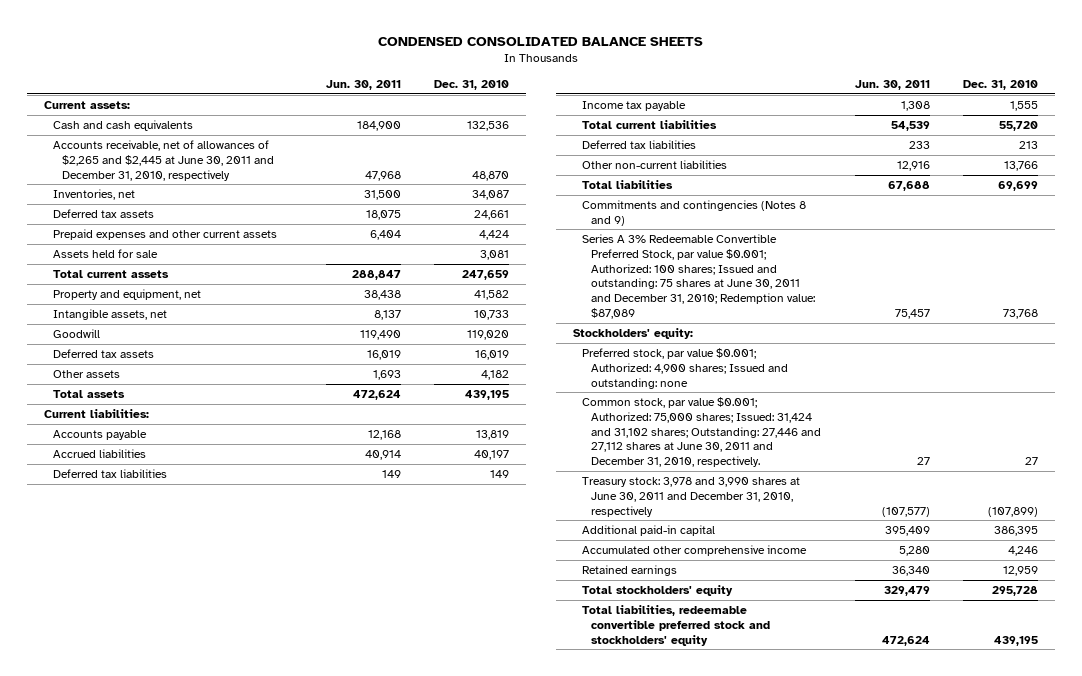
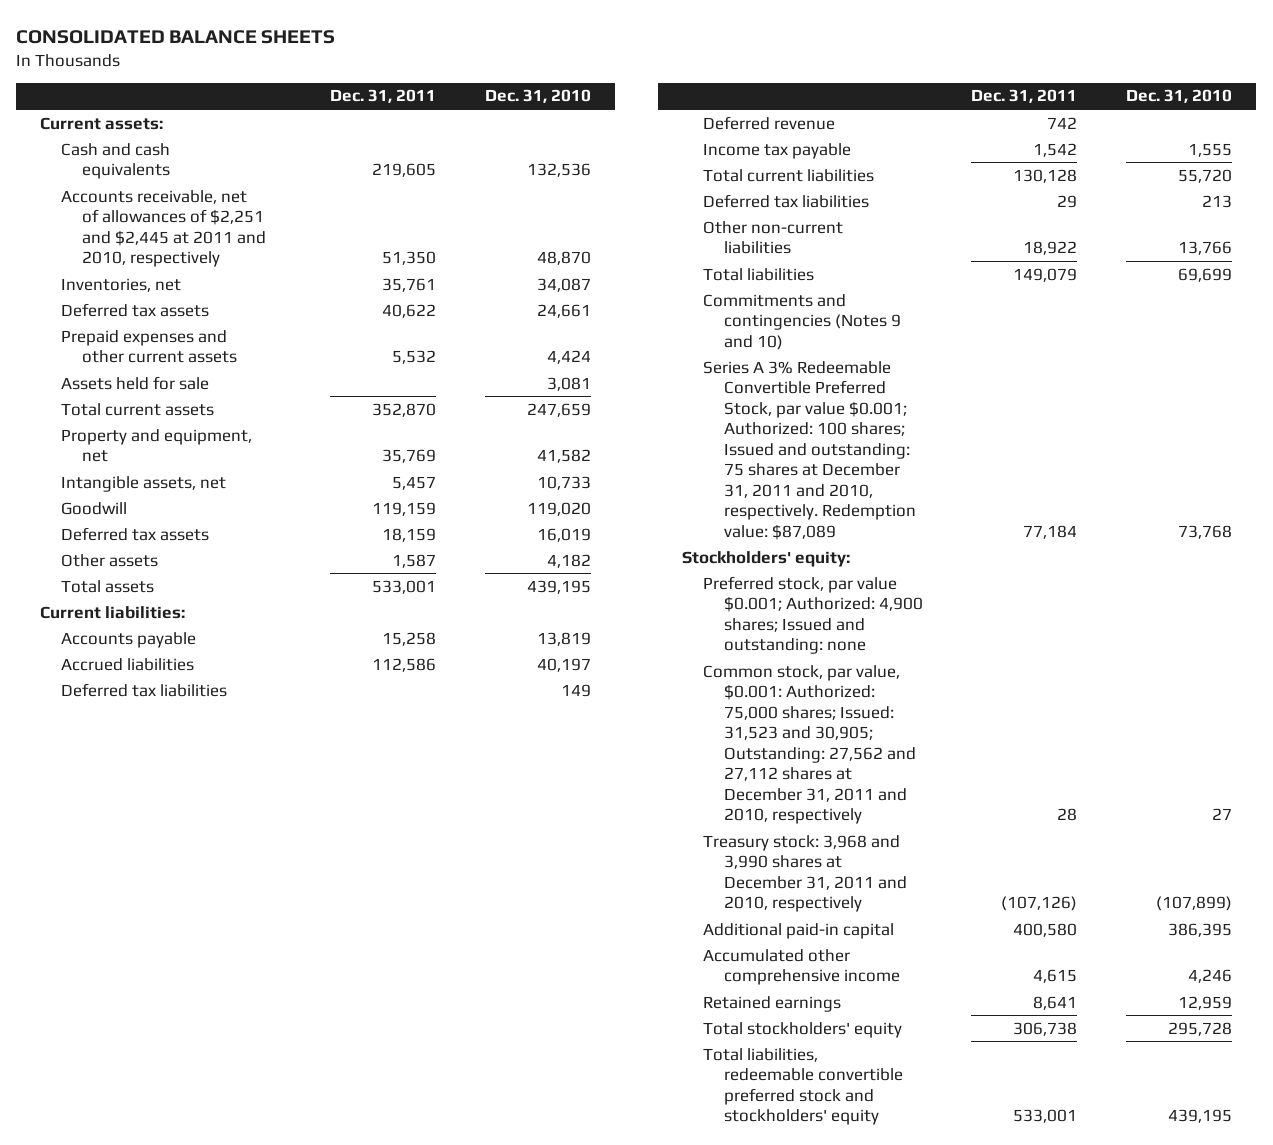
- CONDENSED CONSOLIDATED BALANCE SHEETS
+ CONSOLIDATED BALANCE SHEETS
- | Jun. 30, 2011 | Dec. 31, 2010
+ | Dec. 31, 2011 | Dec. 31, 2010
- Accounts receivable, net of allowances of $2,265 and $2,445 at June 30, 2011 and December 31, 2010, respectively | 47,968 | 48,870
+ Accounts receivable, net of allowances of $2,251 and $2,445 at 2011 and 2010, respectively | 51,350 | 48,870
+ Deferred revenue | 742 |
- Commitments and contingencies (Notes 8 and 9)
- Series A 3% Redeemable Convertible Preferred Stock, par value $0.001; Authorized: 100 shares; Issued and outstanding: 75 shares at June 30, 2011 and December 31, 2010; Redemption value: $87,089 | 75,457 | 73,768
+ Commitments and contingencies (Notes 9 and 10)
+ Series A 3% Redeemable Convertible Preferred Stock, par value $0.001; Authorized: 100 shares; Issued and outstanding: 75 shares at December 31, 2011 and 2010, respectively. Redemption value: $87,089 | 77,184 | 73,768
- Common stock, par value $0.001; Authorized: 75,000 shares; Issued: 31,424 and 31,102 shares; Outstanding: 27,446 and 27,112 shares at June 30, 2011 and December 31, 2010, respectively. | 27 | 27
- Treasury stock: 3,978 and 3,990 shares at June 30, 2011 and December 31, 2010, respectively | (107,577) | (107,899)
+ Common stock, par value, $0.001: Authorized: 75,000 shares; Issued: 31,523 and 30,905; Outstanding: 27,562 and 27,112 shares at December 31, 2011 and 2010, respectively | 28 | 27
+ Treasury stock: 3,968 and 3,990 shares at December 31, 2011 and 2010, respectively | (107,126) | (107,899)

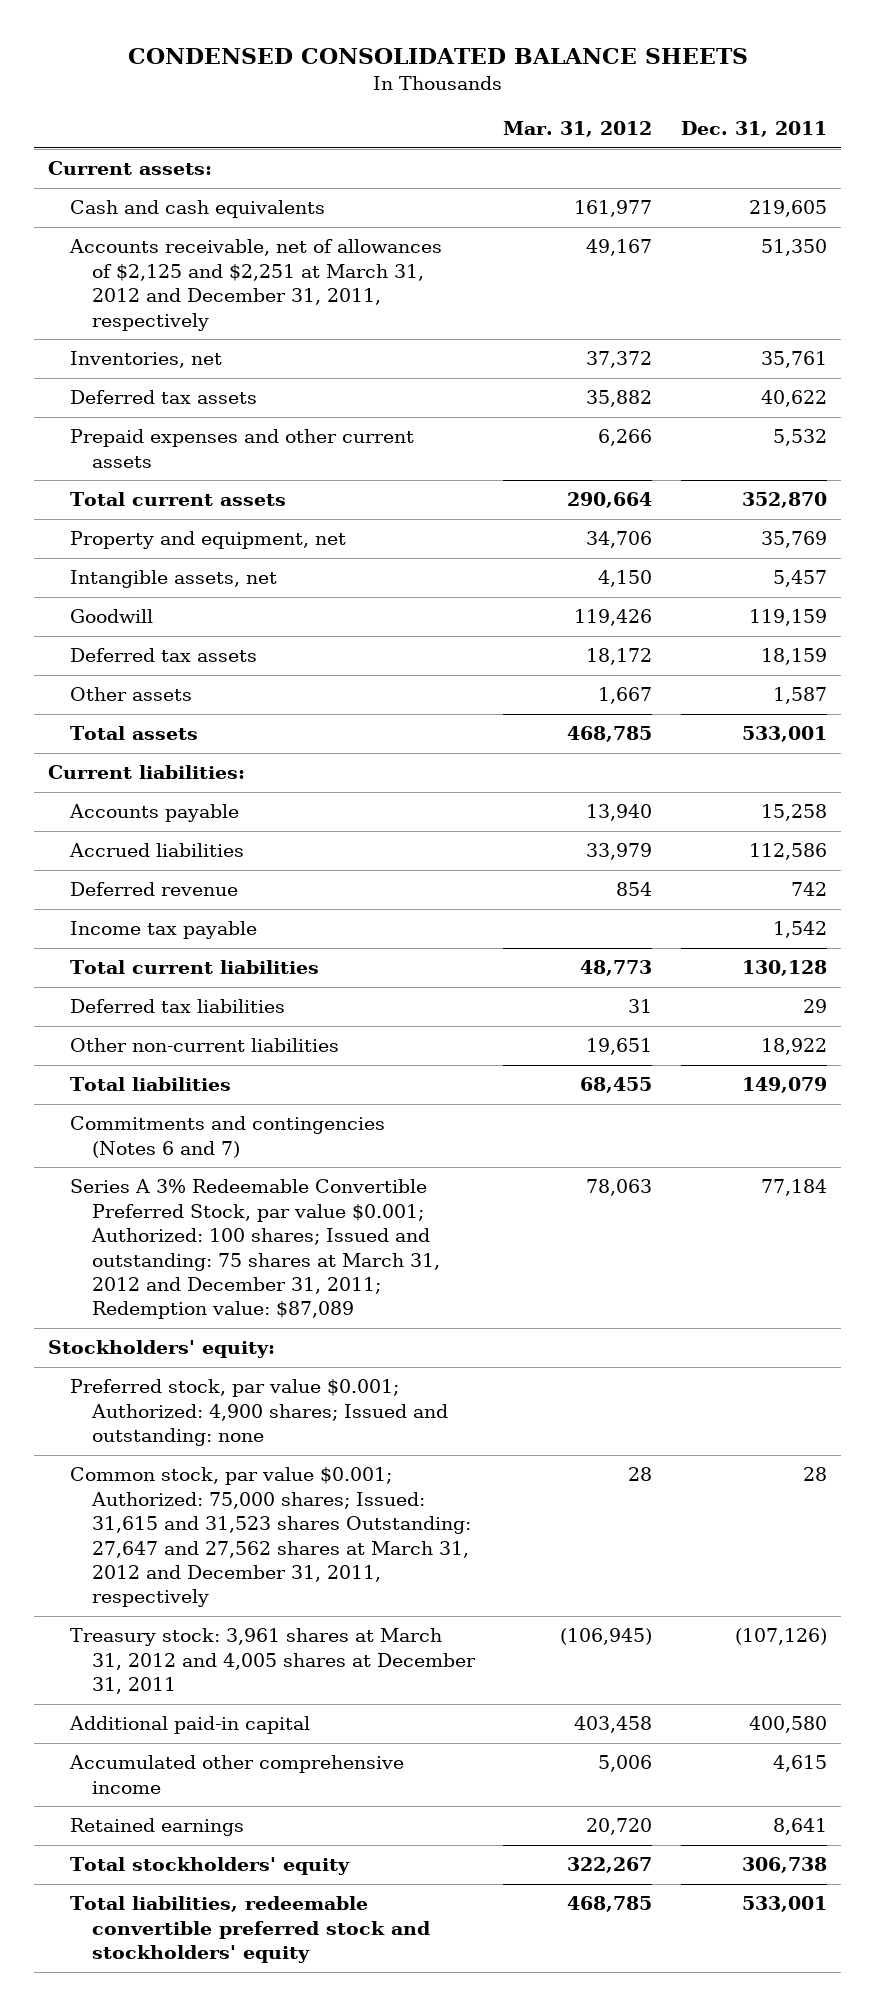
- CONSOLIDATED BALANCE SHEETS
+ CONDENSED CONSOLIDATED BALANCE SHEETS
- | Dec. 31, 2011 | Dec. 31, 2010
+ | Mar. 31, 2012 | Dec. 31, 2011
- Accounts receivable, net of allowances of $2,251 and $2,445 at 2011 and 2010, respectively | 51,350 | 48,870
+ Accounts receivable, net of allowances of $2,125 and $2,251 at March 31, 2012 and December 31, 2011, respectively | 49,167 | 51,350
- Assets held for sale | | 3,081
- Deferred tax liabilities | | 149
- Commitments and contingencies (Notes 9 and 10)
- Series A 3% Redeemable Convertible Preferred Stock, par value $0.001; Authorized: 100 shares; Issued and outstanding: 75 shares at December 31, 2011 and 2010, respectively. Redemption value: $87,089 | 77,184 | 73,768
+ Commitments and contingencies (Notes 6 and 7)
+ Series A 3% Redeemable Convertible Preferred Stock, par value $0.001; Authorized: 100 shares; Issued and outstanding: 75 shares at March 31, 2012 and December 31, 2011; Redemption value: $87,089 | 78,063 | 77,184
- Common stock, par value, $0.001: Authorized: 75,000 shares; Issued: 31,523 and 30,905; Outstanding: 27,562 and 27,112 shares at December 31, 2011 and 2010, respectively | 28 | 27
- Treasury stock: 3,968 and 3,990 shares at December 31, 2011 and 2010, respectively | (107,126) | (107,899)
+ Common stock, par value $0.001; Authorized: 75,000 shares; Issued: 31,615 and 31,523 shares Outstanding: 27,647 and 27,562 shares at March 31, 2012 and December 31, 2011, respectively | 28 | 28
+ Treasury stock: 3,961 shares at March 31, 2012 and 4,005 shares at December 31, 2011 | (106,945) | (107,126)

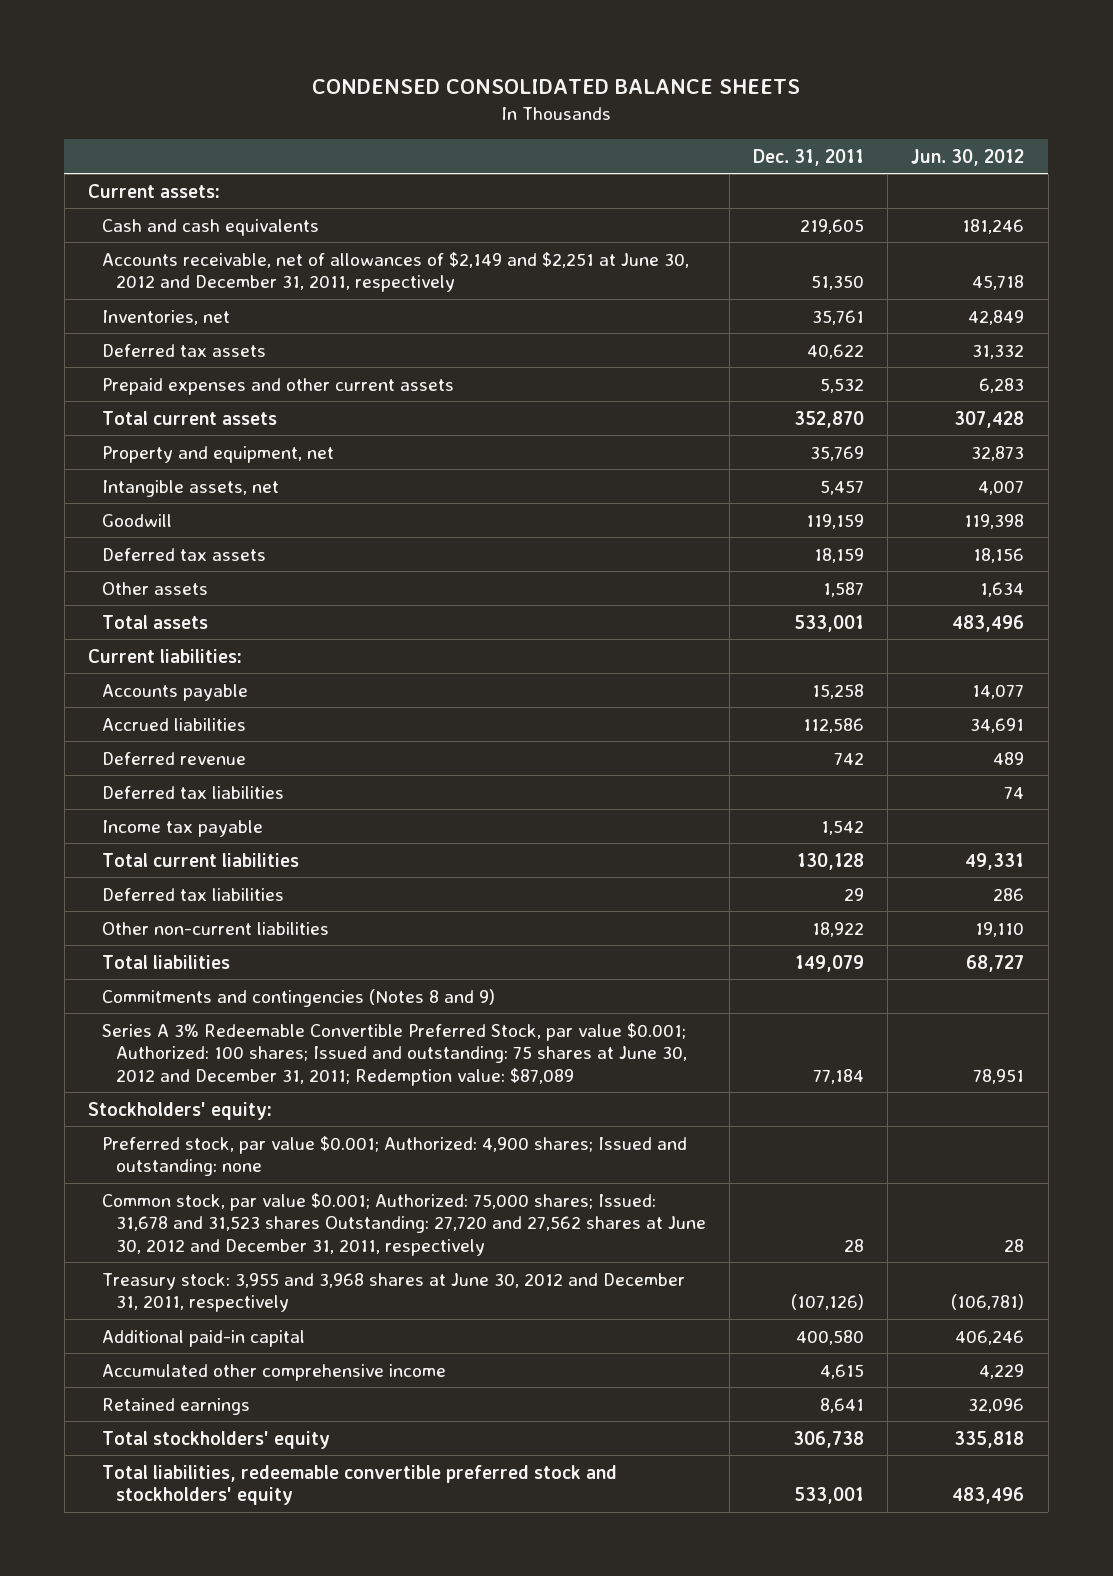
- | Mar. 31, 2012 | Dec. 31, 2011
+ | Dec. 31, 2011 | Jun. 30, 2012
- Accounts receivable, net of allowances of $2,125 and $2,251 at March 31, 2012 and December 31, 2011, respectively | 49,167 | 51,350
+ Accounts receivable, net of allowances of $2,149 and $2,251 at June 30, 2012 and December 31, 2011, respectively | 51,350 | 45,718
+ Deferred tax liabilities | | 74
- Commitments and contingencies (Notes 6 and 7)
- Series A 3% Redeemable Convertible Preferred Stock, par value $0.001; Authorized: 100 shares; Issued and outstanding: 75 shares at March 31, 2012 and December 31, 2011; Redemption value: $87,089 | 78,063 | 77,184
+ Commitments and contingencies (Notes 8 and 9)
+ Series A 3% Redeemable Convertible Preferred Stock, par value $0.001; Authorized: 100 shares; Issued and outstanding: 75 shares at June 30, 2012 and December 31, 2011; Redemption value: $87,089 | 77,184 | 78,951
- Common stock, par value $0.001; Authorized: 75,000 shares; Issued: 31,615 and 31,523 shares Outstanding: 27,647 and 27,562 shares at March 31, 2012 and December 31, 2011, respectively | 28 | 28
- Treasury stock: 3,961 shares at March 31, 2012 and 4,005 shares at December 31, 2011 | (106,945) | (107,126)
+ Common stock, par value $0.001; Authorized: 75,000 shares; Issued: 31,678 and 31,523 shares Outstanding: 27,720 and 27,562 shares at June 30, 2012 and December 31, 2011, respectively | 28 | 28
+ Treasury stock: 3,955 and 3,968 shares at June 30, 2012 and December 31, 2011, respectively | (107,126) | (106,781)

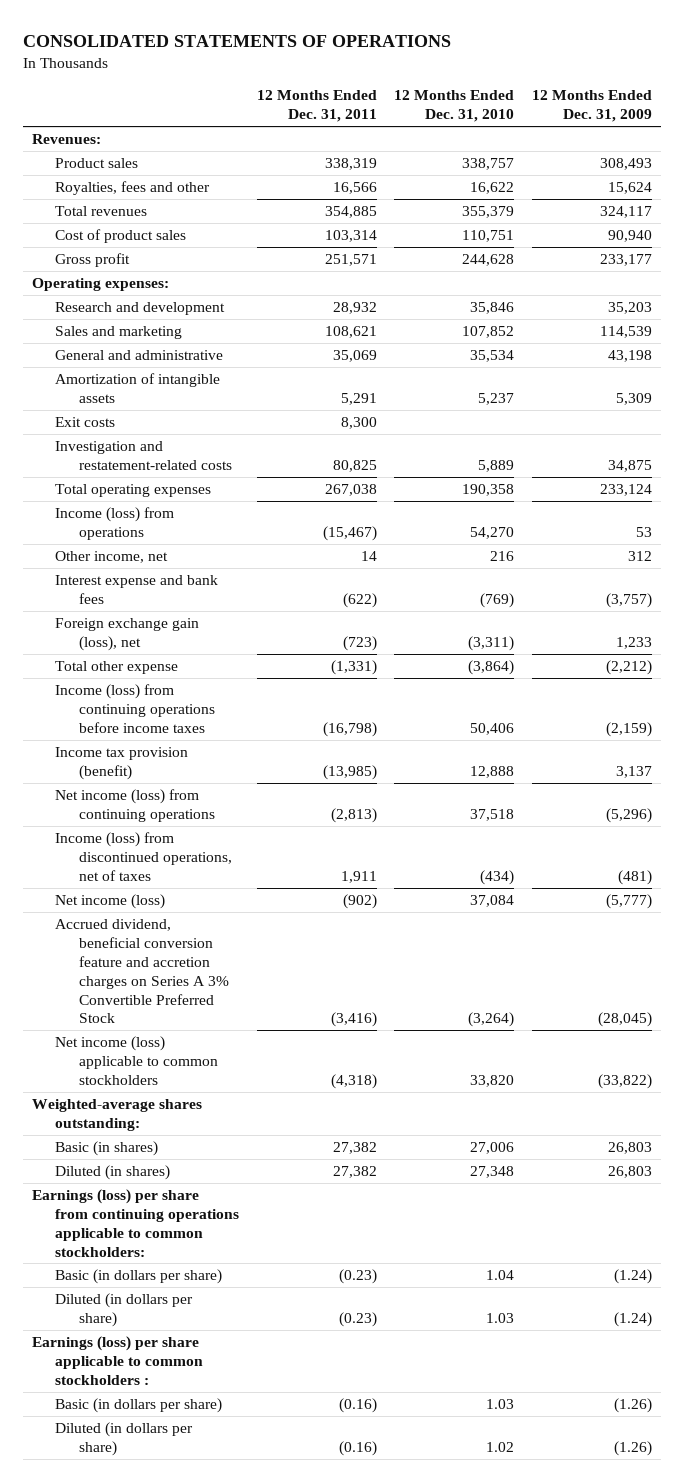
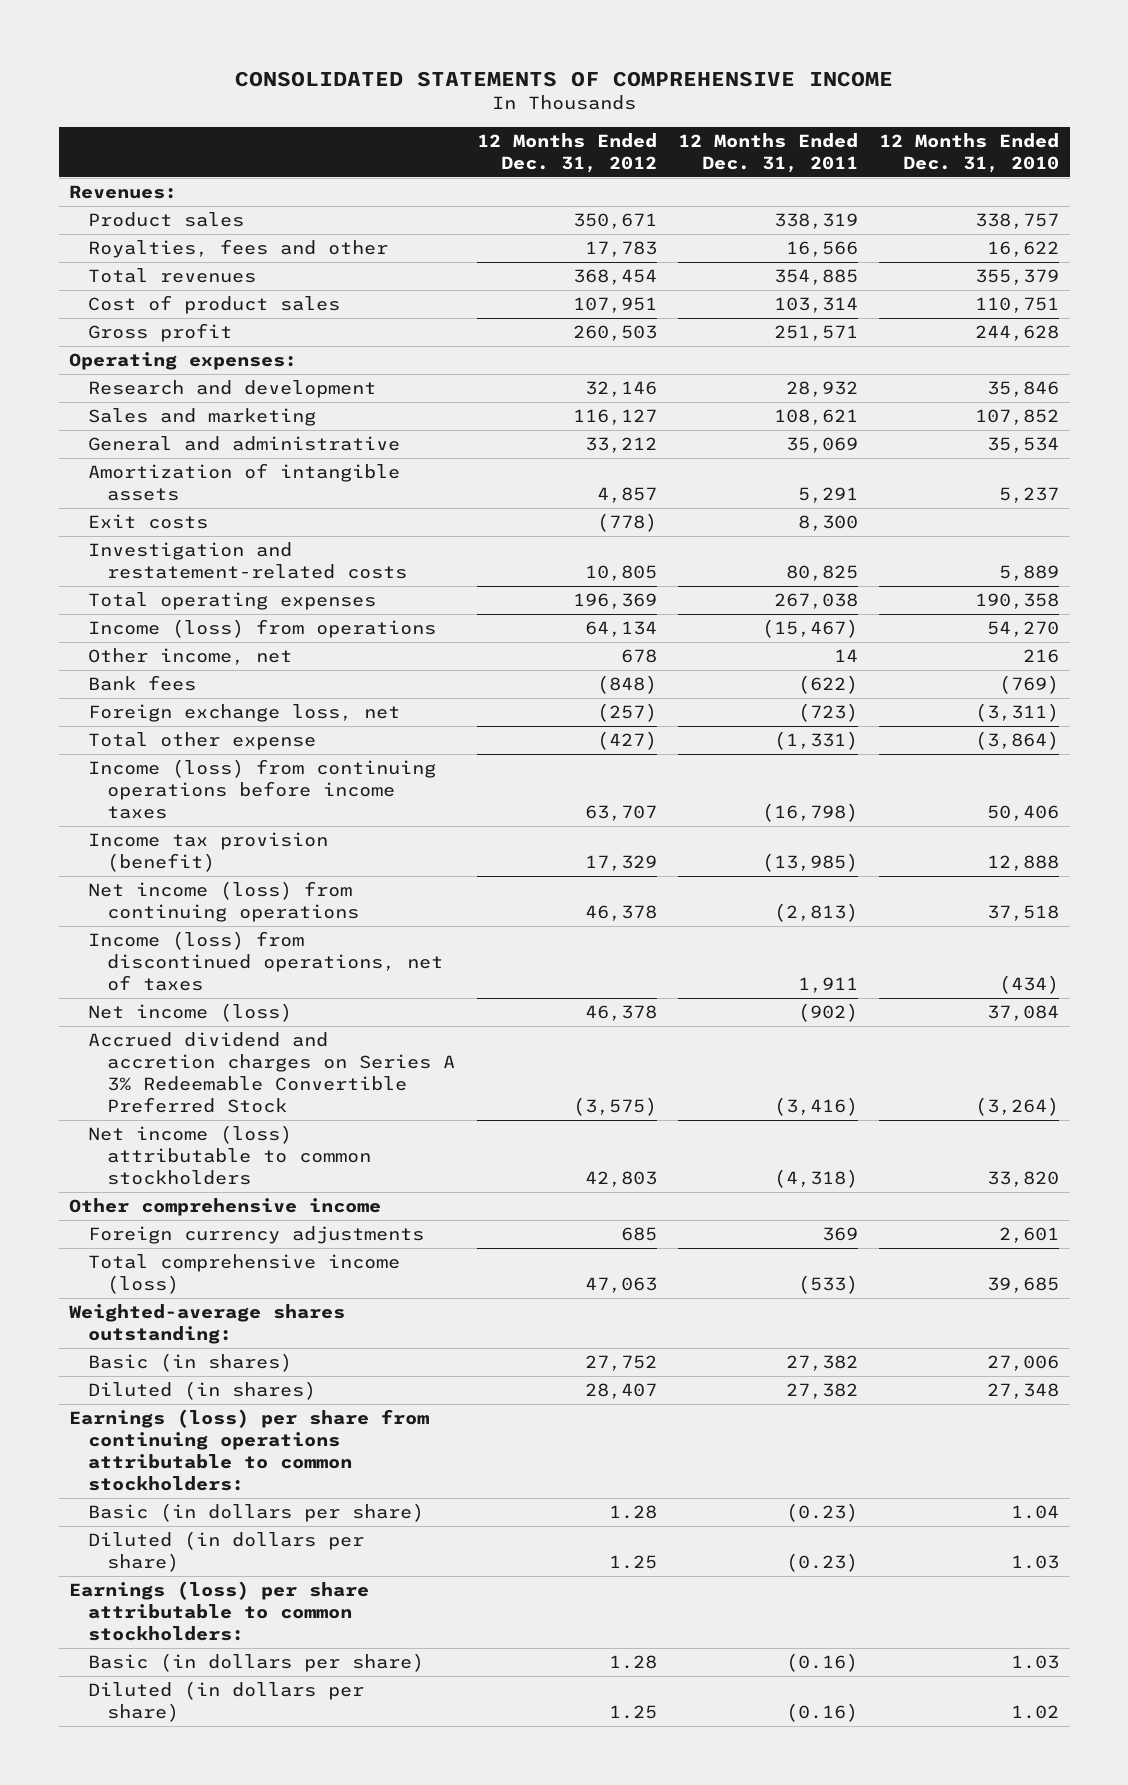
- CONSOLIDATED STATEMENTS OF OPERATIONS
+ CONSOLIDATED STATEMENTS OF COMPREHENSIVE INCOME
- | 12 Months Ended Dec. 31, 2011 | 12 Months Ended Dec. 31, 2010 | 12 Months Ended Dec. 31, 2009
+ | 12 Months Ended Dec. 31, 2012 | 12 Months Ended Dec. 31, 2011 | 12 Months Ended Dec. 31, 2010
- Interest expense and bank fees | (622) | (769) | (3,757)
- Foreign exchange gain (loss), net | (723) | (3,311) | 1,233
+ Bank fees | (848) | (622) | (769)
+ Foreign exchange loss, net | (257) | (723) | (3,311)
- Accrued dividend, beneficial conversion feature and accretion charges on Series A 3% Convertible Preferred Stock | (3,416) | (3,264) | (28,045)
- Net income (loss) applicable to common stockholders | (4,318) | 33,820 | (33,822)
+ Accrued dividend and accretion charges on Series A 3% Redeemable Convertible Preferred Stock | (3,575) | (3,416) | (3,264)
+ Net income (loss) attributable to common stockholders | 42,803 | (4,318) | 33,820
+ Other comprehensive income
+ Foreign currency adjustments | 685 | 369 | 2,601
+ Total comprehensive income (loss) | 47,063 | (533) | 39,685
- Earnings (loss) per share from continuing operations applicable to common stockholders:
+ Earnings (loss) per share from continuing operations attributable to common stockholders:
- Earnings (loss) per share applicable to common stockholders :
+ Earnings (loss) per share attributable to common stockholders:

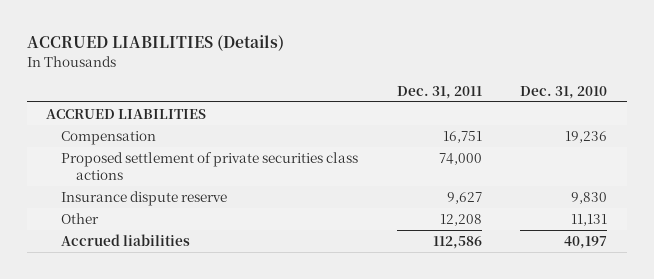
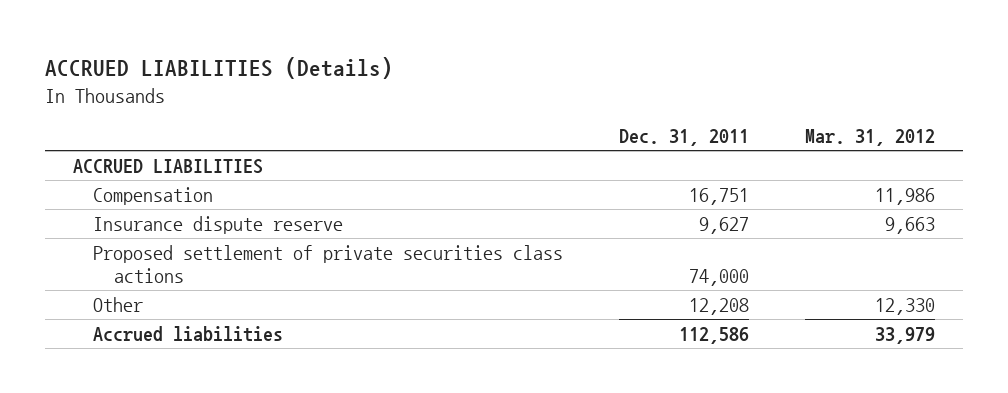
- | Dec. 31, 2011 | Dec. 31, 2010
+ | Dec. 31, 2011 | Mar. 31, 2012
moved down: Proposed settlement of private securities class actions | 74,000 |

